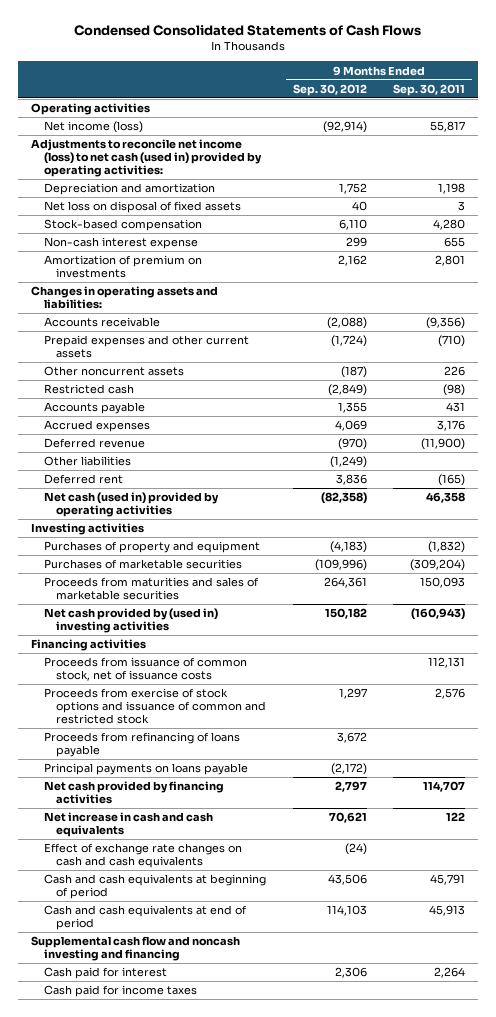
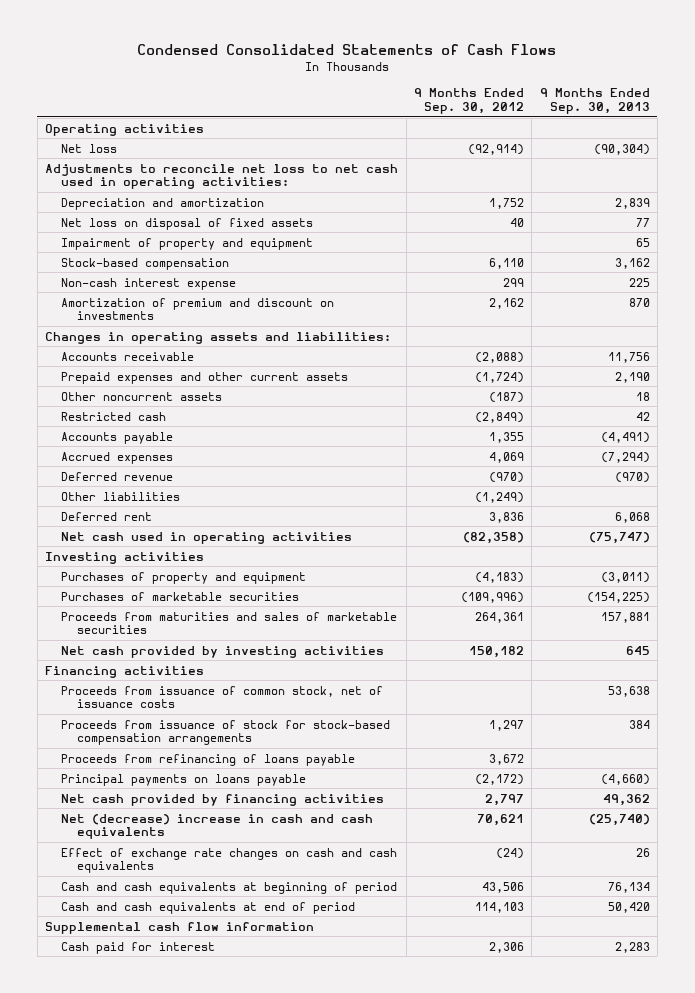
- | 9 Months Ended Sep. 30, 2012 | 9 Months Ended Sep. 30, 2011
+ | 9 Months Ended Sep. 30, 2012 | 9 Months Ended Sep. 30, 2013
- Net income (loss) | (92,914) | 55,817
- Adjustments to reconcile net income (loss) to net cash (used in) provided by operating activities:
+ Net loss | (92,914) | (90,304)
+ Adjustments to reconcile net loss to net cash used in operating activities:
+ Impairment of property and equipment | | 65
- Amortization of premium on investments | 2,162 | 2,801
+ Amortization of premium and discount on investments | 2,162 | 870
- Net cash (used in) provided by operating activities | (82,358) | 46,358
+ Net cash used in operating activities | (82,358) | (75,747)
- Net cash provided by (used in) investing activities | 150,182 | (160,943)
+ Net cash provided by investing activities | 150,182 | 645
- Proceeds from exercise of stock options and issuance of common and restricted stock | 1,297 | 2,576
+ Proceeds from issuance of stock for stock-based compensation arrangements | 1,297 | 384
- Net increase in cash and cash equivalents | 70,621 | 122
+ Net (decrease) increase in cash and cash equivalents | 70,621 | (25,740)
- Supplemental cash flow and noncash investing and financing
+ Supplemental cash flow information
- Cash paid for income taxes

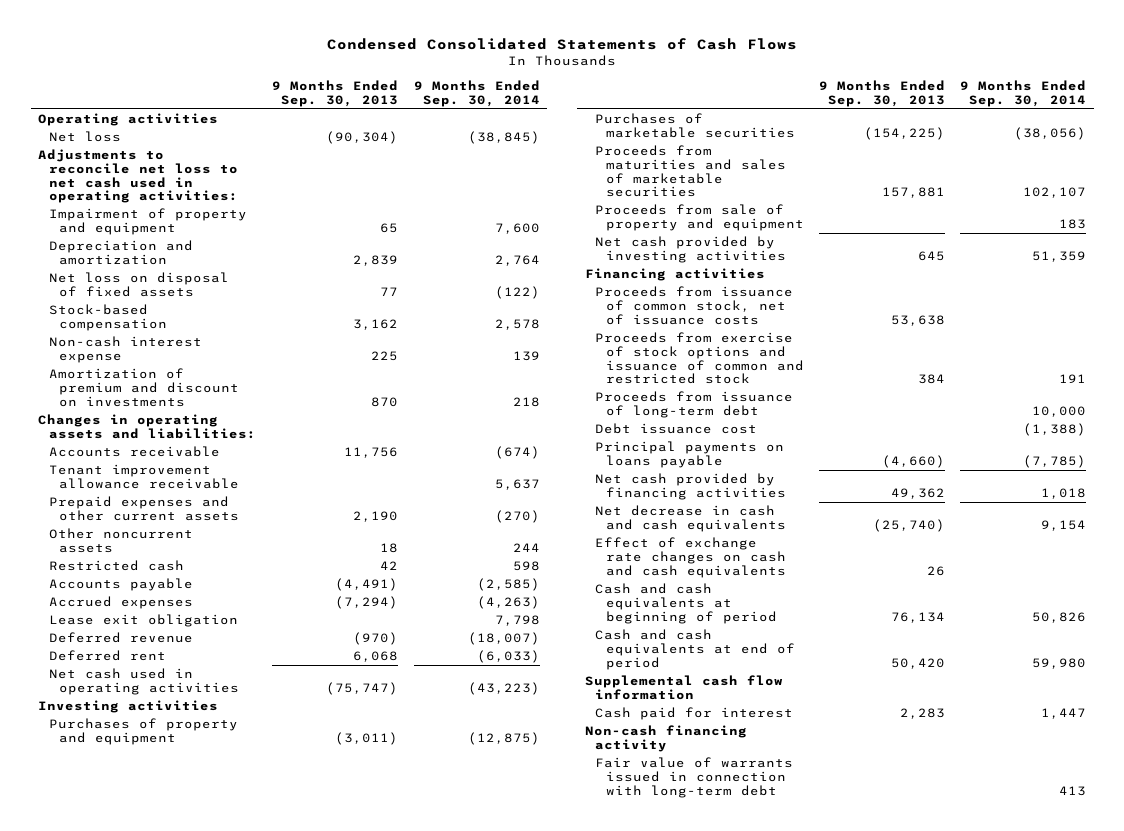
- | 9 Months Ended Sep. 30, 2012 | 9 Months Ended Sep. 30, 2013
+ | 9 Months Ended Sep. 30, 2013 | 9 Months Ended Sep. 30, 2014
moved up: Impairment of property and equipment | 65 | 7,600
+ Tenant improvement allowance receivable | | 5,637
+ Lease exit obligation | | 7,798
- Other liabilities | (1,249) |
+ Proceeds from sale of property and equipment | | 183
- Proceeds from issuance of stock for stock-based compensation arrangements | 1,297 | 384
- Proceeds from refinancing of loans payable | 3,672 |
+ Proceeds from exercise of stock options and issuance of common and restricted stock | 384 | 191
+ Proceeds from issuance of long-term debt | | 10,000
+ Debt issuance cost | | (1,388)
- Net (decrease) increase in cash and cash equivalents | 70,621 | (25,740)
+ Net decrease in cash and cash equivalents | (25,740) | 9,154
+ Non-cash financing activity
+ Fair value of warrants issued in connection with long-term debt | | 413

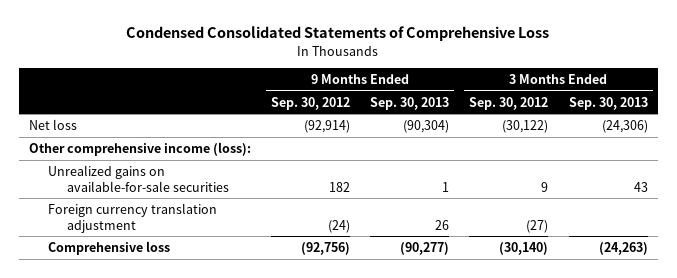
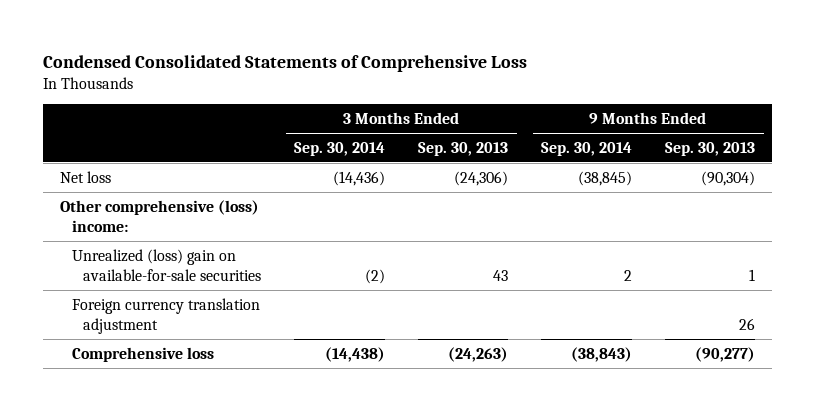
- | 9 Months Ended Sep. 30, 2012 | 9 Months Ended Sep. 30, 2013 | 3 Months Ended Sep. 30, 2012 | 3 Months Ended Sep. 30, 2013
+ | 3 Months Ended Sep. 30, 2014 | 3 Months Ended Sep. 30, 2013 | 9 Months Ended Sep. 30, 2014 | 9 Months Ended Sep. 30, 2013
- Other comprehensive income (loss):
- Unrealized gains on available-for-sale securities | 182 | 1 | 9 | 43
+ Other comprehensive (loss) income:
+ Unrealized (loss) gain on available-for-sale securities | (2) | 43 | 2 | 1

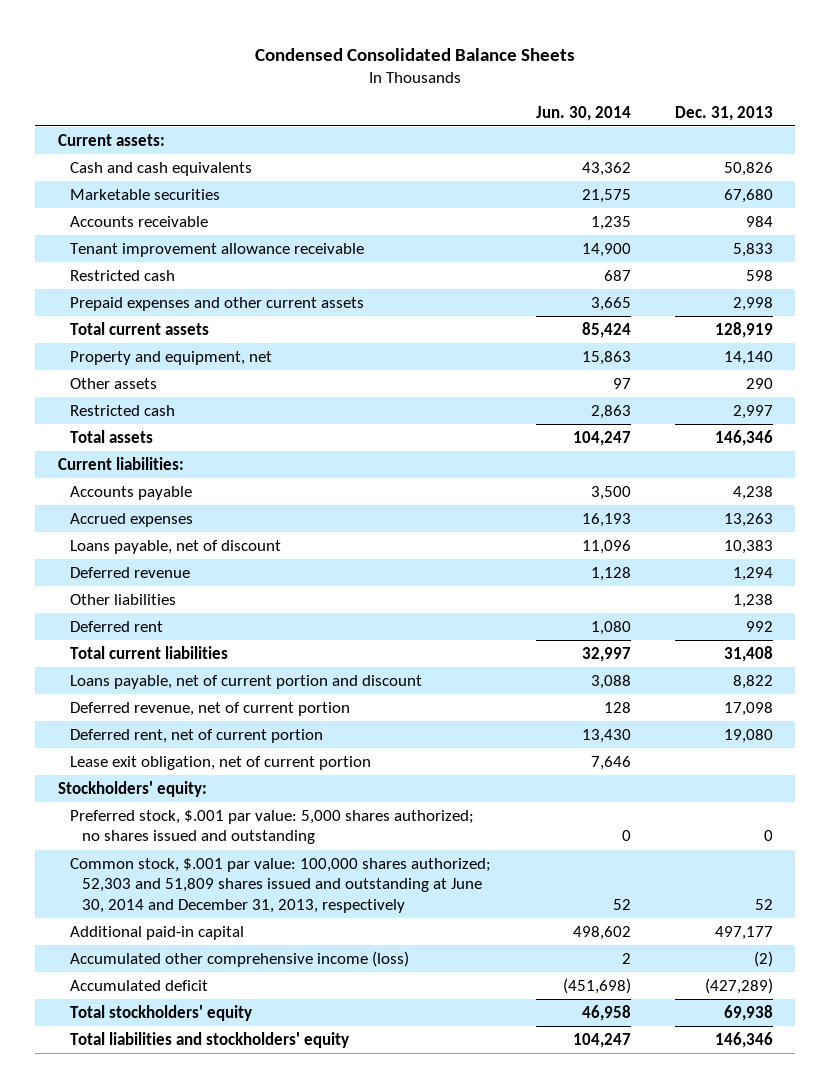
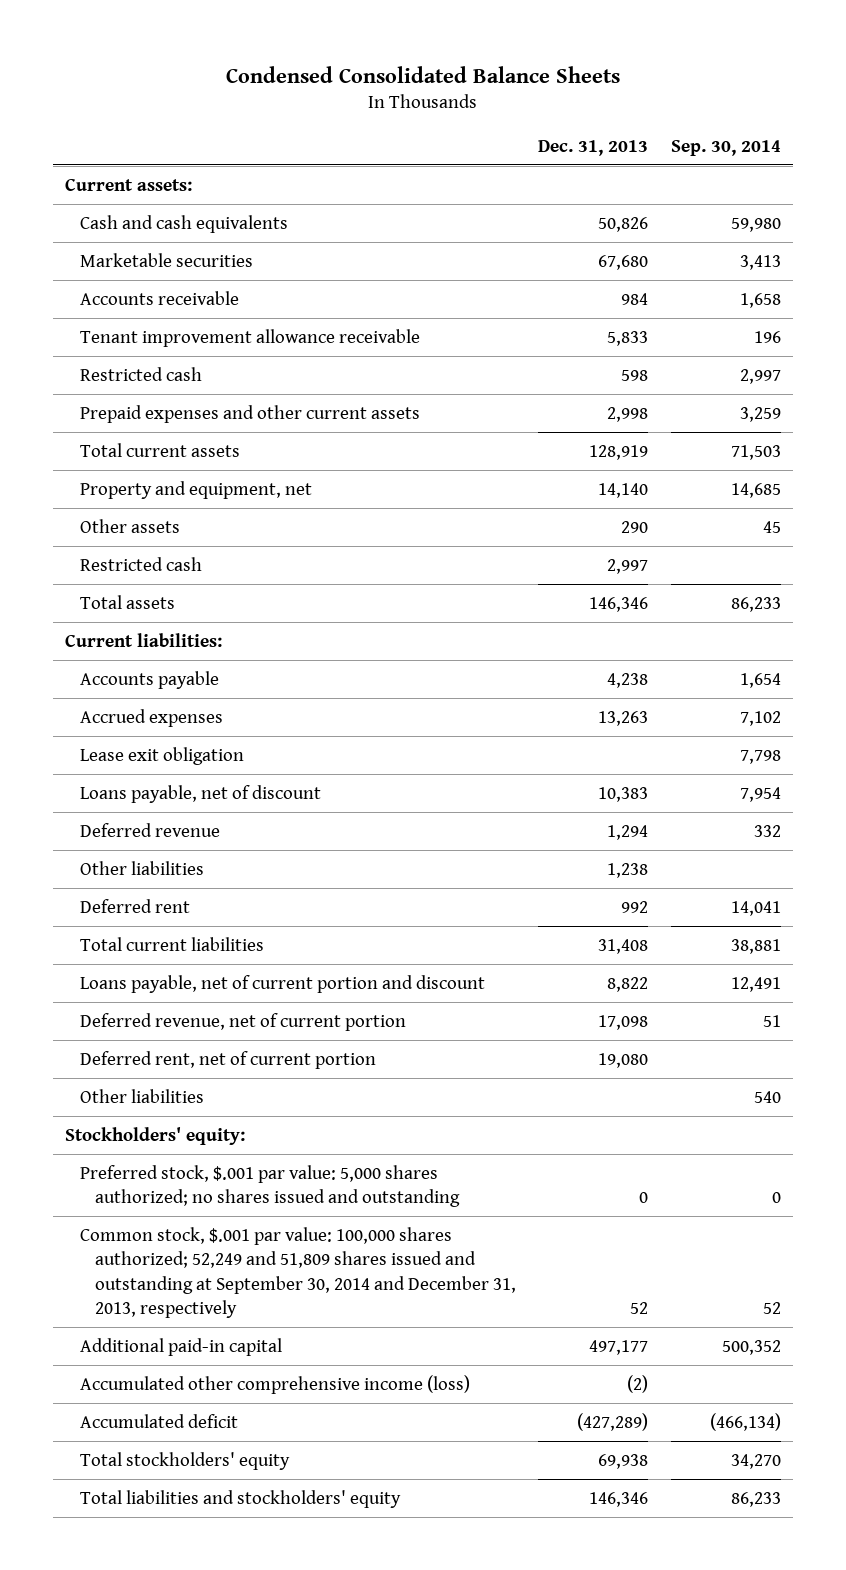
- | Jun. 30, 2014 | Dec. 31, 2013
+ | Dec. 31, 2013 | Sep. 30, 2014
+ Lease exit obligation | | 7,798
- Lease exit obligation, net of current portion | 7,646 |
+ Other liabilities | | 540
- Common stock, $.001 par value: 100,000 shares authorized; 52,303 and 51,809 shares issued and outstanding at June 30, 2014 and December 31, 2013, respectively | 52 | 52
+ Common stock, $.001 par value: 100,000 shares authorized; 52,249 and 51,809 shares issued and outstanding at September 30, 2014 and December 31, 2013, respectively | 52 | 52

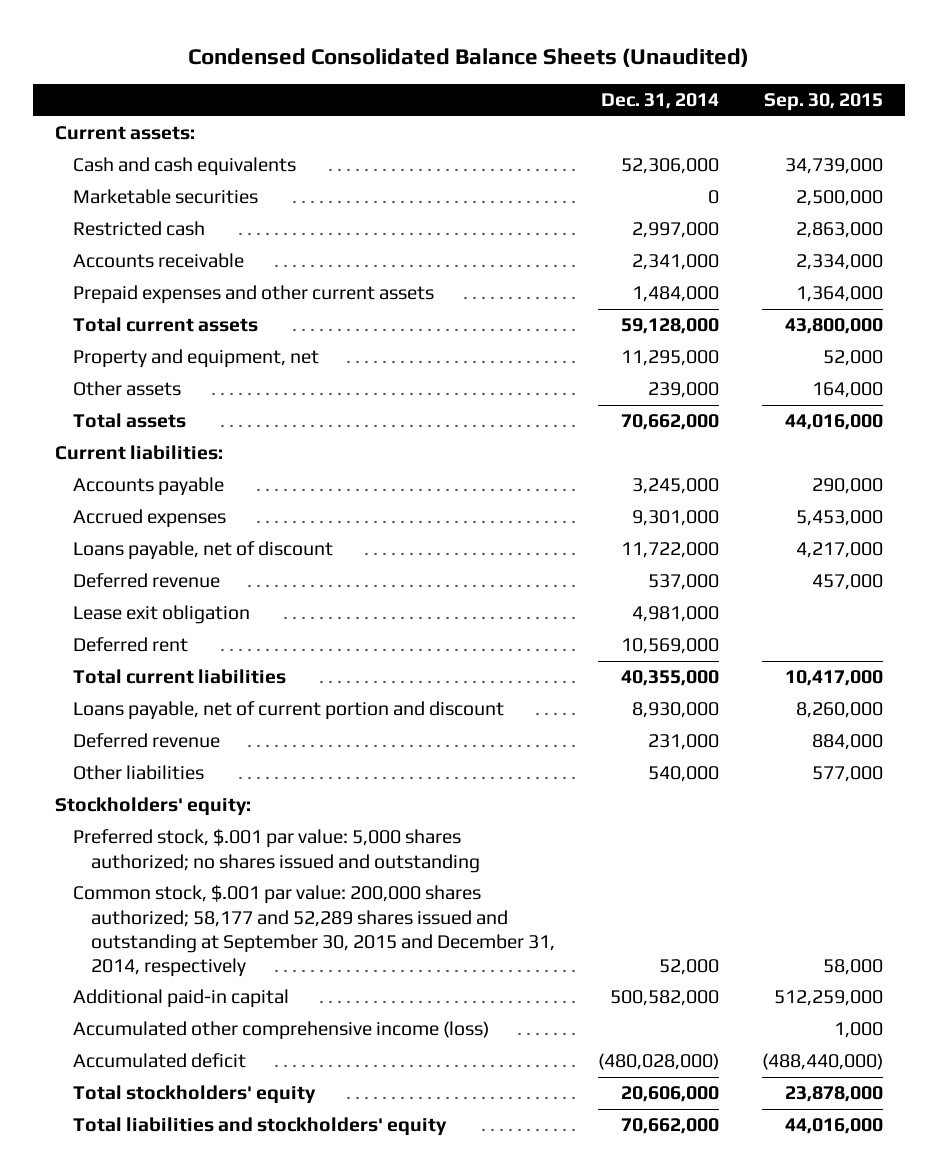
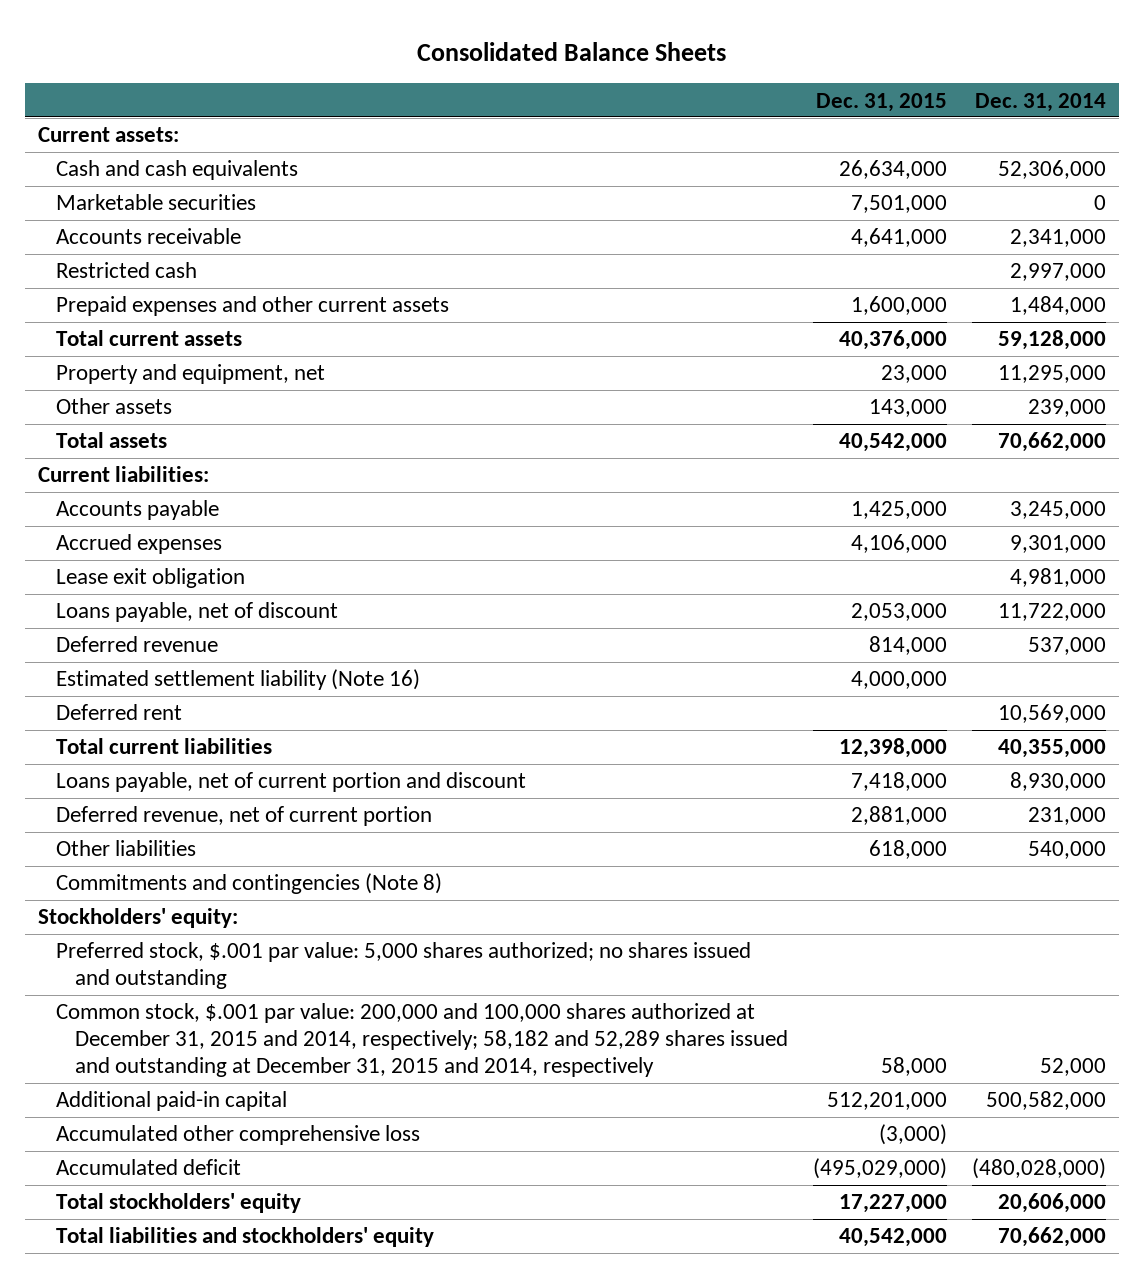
- Condensed Consolidated Balance Sheets (Unaudited)
+ Consolidated Balance Sheets
- | Dec. 31, 2014 | Sep. 30, 2015
+ | Dec. 31, 2015 | Dec. 31, 2014
moved down: Restricted cash | | 2,997,000
moved up: Lease exit obligation | | 4,981,000
+ Estimated settlement liability (Note 16) | 4,000,000 |
- Deferred revenue | 231,000 | 884,000
+ Deferred revenue, net of current portion | 2,881,000 | 231,000
+ Commitments and contingencies (Note 8)
- Common stock, $.001 par value: 200,000 shares authorized; 58,177 and 52,289 shares issued and outstanding at September 30, 2015 and December 31, 2014, respectively | 52,000 | 58,000
+ Common stock, $.001 par value: 200,000 and 100,000 shares authorized at December 31, 2015 and 2014, respectively; 58,182 and 52,289 shares issued and outstanding at December 31, 2015 and 2014, respectively | 58,000 | 52,000
- Accumulated other comprehensive income (loss) | | 1,000
+ Accumulated other comprehensive loss | (3,000) |

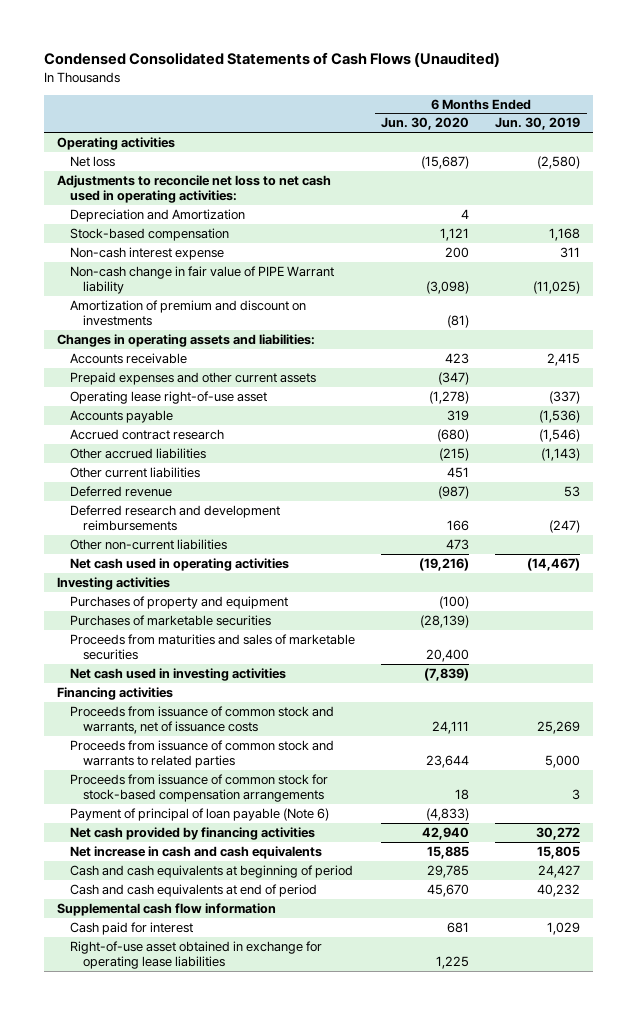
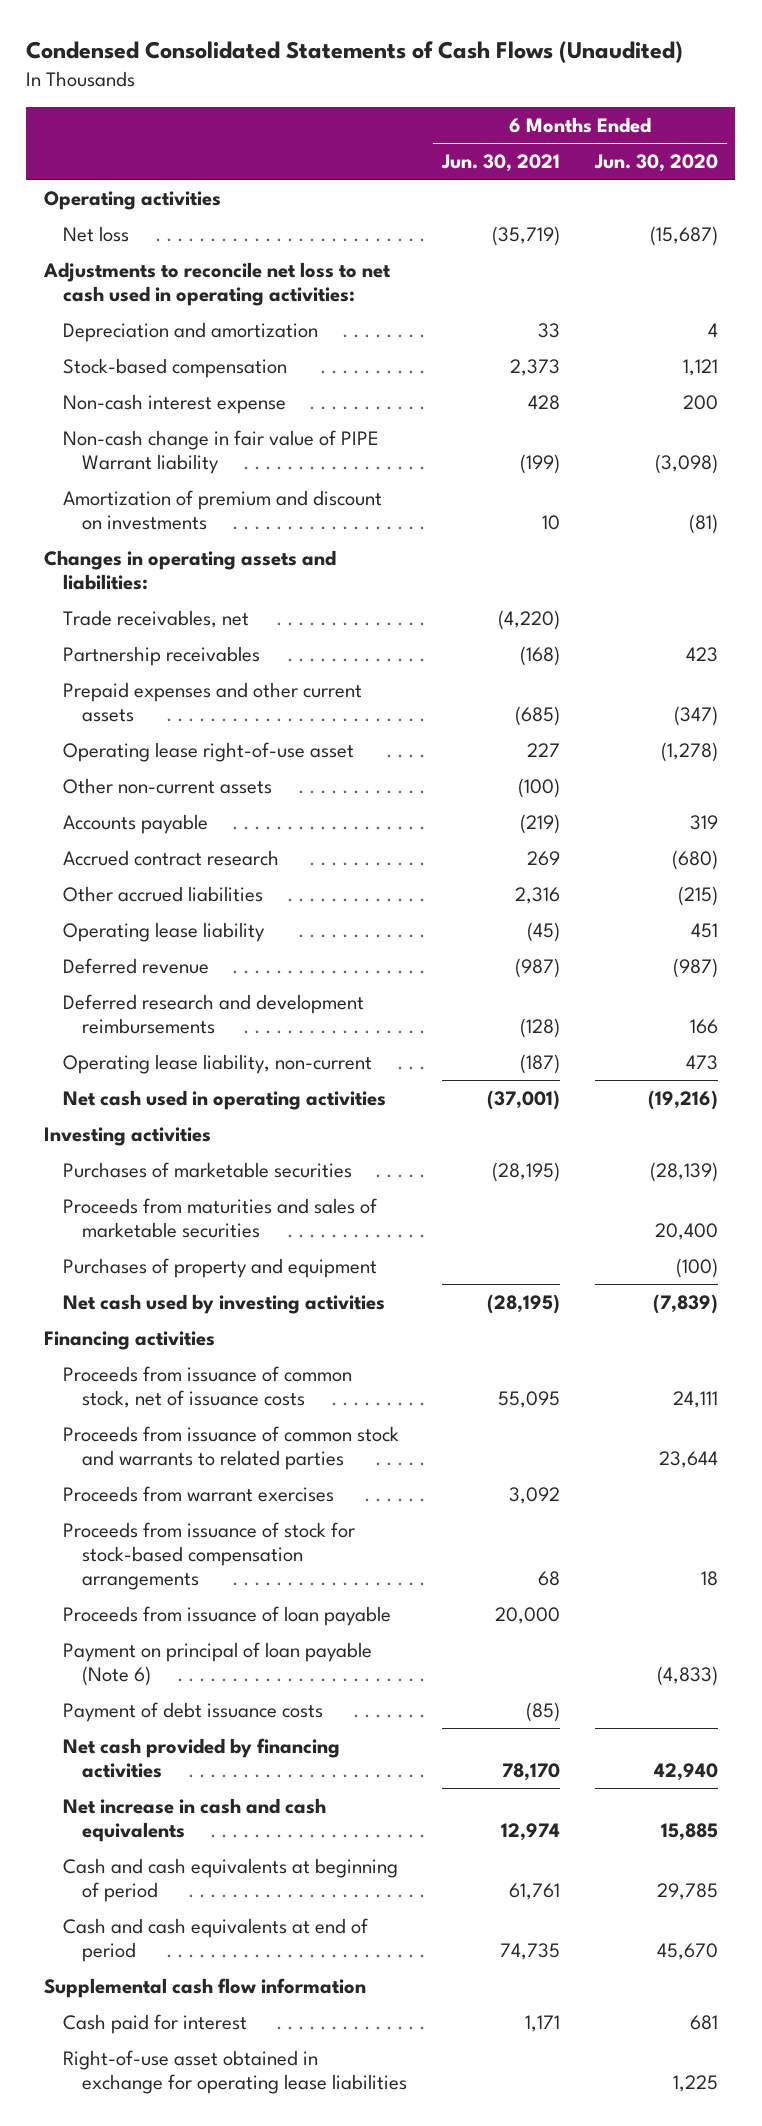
- | 6 Months Ended Jun. 30, 2020 | 6 Months Ended Jun. 30, 2019
+ | 6 Months Ended Jun. 30, 2021 | 6 Months Ended Jun. 30, 2020
- Depreciation and Amortization | 4 |
+ Depreciation and amortization | 33 | 4
- Accounts receivable | 423 | 2,415
+ Trade receivables, net | (4,220) |
+ Partnership receivables | (168) | 423
+ Other non-current assets | (100) |
- Other current liabilities | 451 |
+ Operating lease liability | (45) | 451
- Other non-current liabilities | 473 |
+ Operating lease liability, non-current | (187) | 473
- Net cash used in investing activities | (7,839) |
moved down: Purchases of property and equipment | | (100)
+ Net cash used by investing activities | (28,195) | (7,839)
- Proceeds from issuance of common stock and warrants, net of issuance costs | 24,111 | 25,269
+ Proceeds from issuance of common stock, net of issuance costs | 55,095 | 24,111
- Proceeds from issuance of common stock for stock-based compensation arrangements | 18 | 3
- Payment of principal of loan payable (Note 6) | (4,833) |
+ Proceeds from warrant exercises | 3,092 |
+ Proceeds from issuance of stock for stock-based compensation arrangements | 68 | 18
+ Proceeds from issuance of loan payable | 20,000 |
+ Payment on principal of loan payable (Note 6) | | (4,833)
+ Payment of debt issuance costs | (85) |

